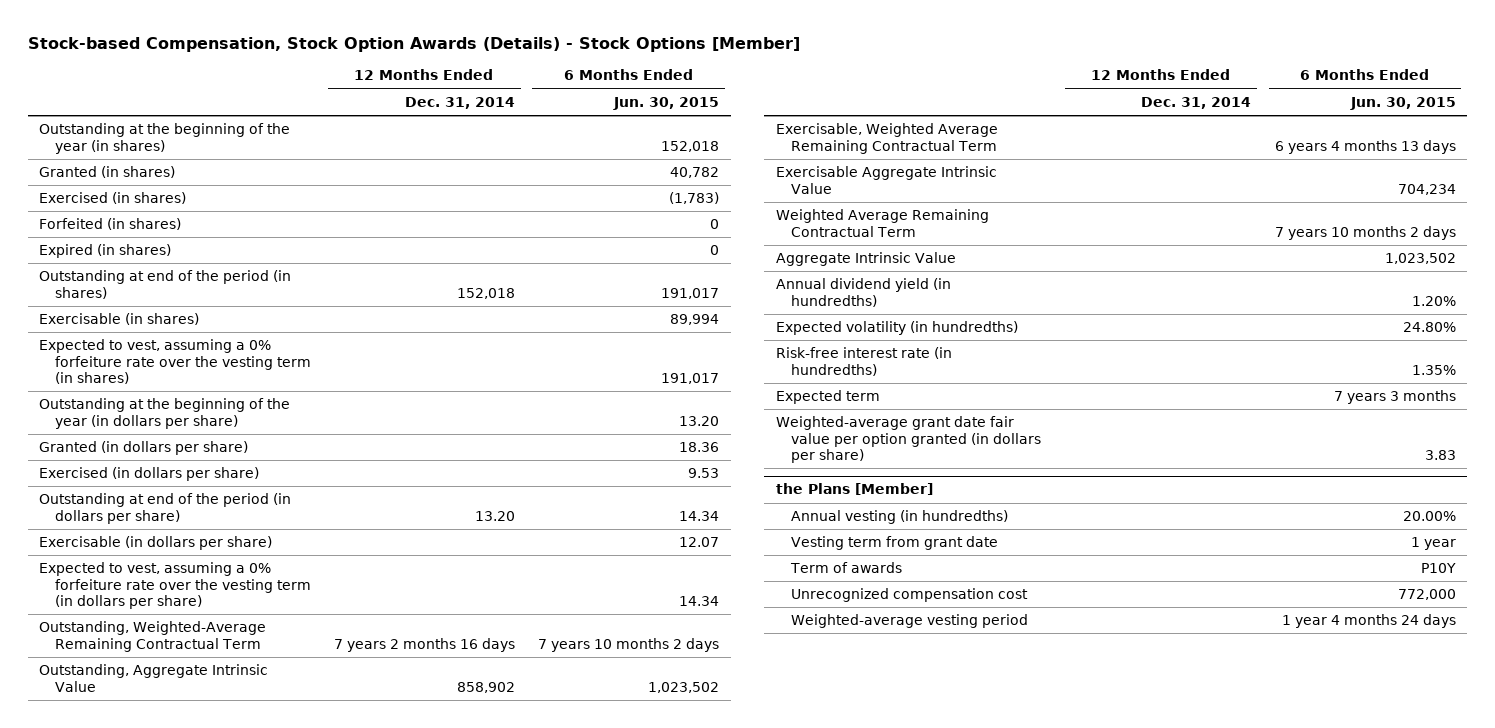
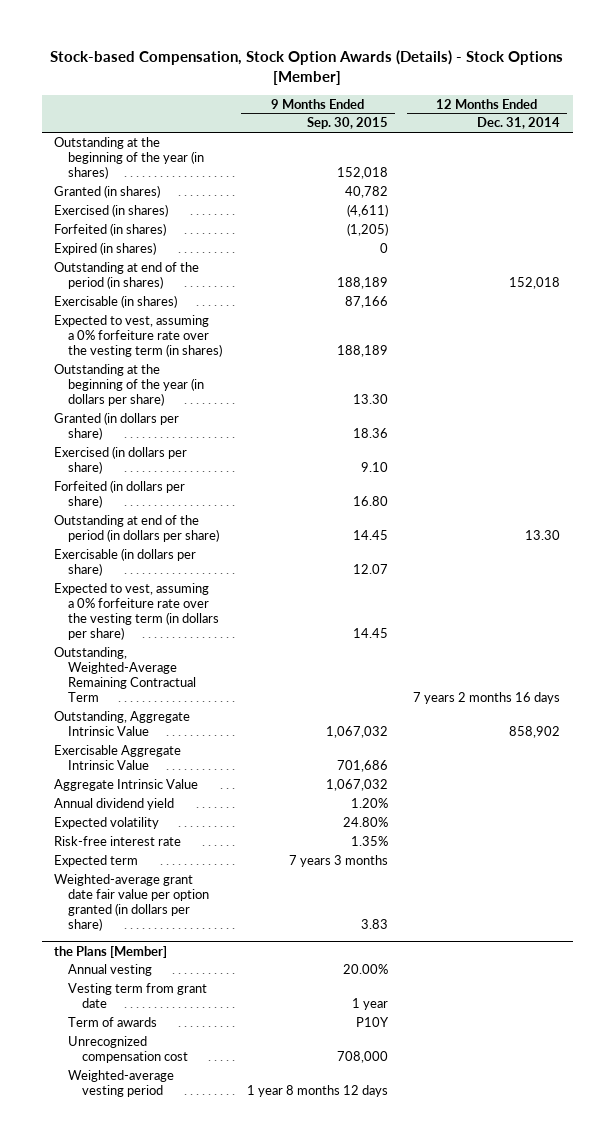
- | 12 Months Ended Dec. 31, 2014 | 6 Months Ended Jun. 30, 2015
+ | 9 Months Ended Sep. 30, 2015 | 12 Months Ended Dec. 31, 2014
- Outstanding at end of the period (in dollars per share) | 13.20 | 14.34
+ Forfeited (in dollars per share) | 16.80 |
+ Outstanding at end of the period (in dollars per share) | 14.45 | 13.30
- Exercisable, Weighted Average Remaining Contractual Term | | 6 years 4 months 13 days
- Weighted Average Remaining Contractual Term | | 7 years 10 months 2 days
- Annual dividend yield (in hundredths) | | 1.20%
- Expected volatility (in hundredths) | | 24.80%
- Risk-free interest rate (in hundredths) | | 1.35%
+ Annual dividend yield | 1.20% |
+ Expected volatility | 24.80% |
+ Risk-free interest rate | 1.35% |
@ the Plans [Member]
- Annual vesting (in hundredths) | | 20.00%
+ Annual vesting | 20.00% |

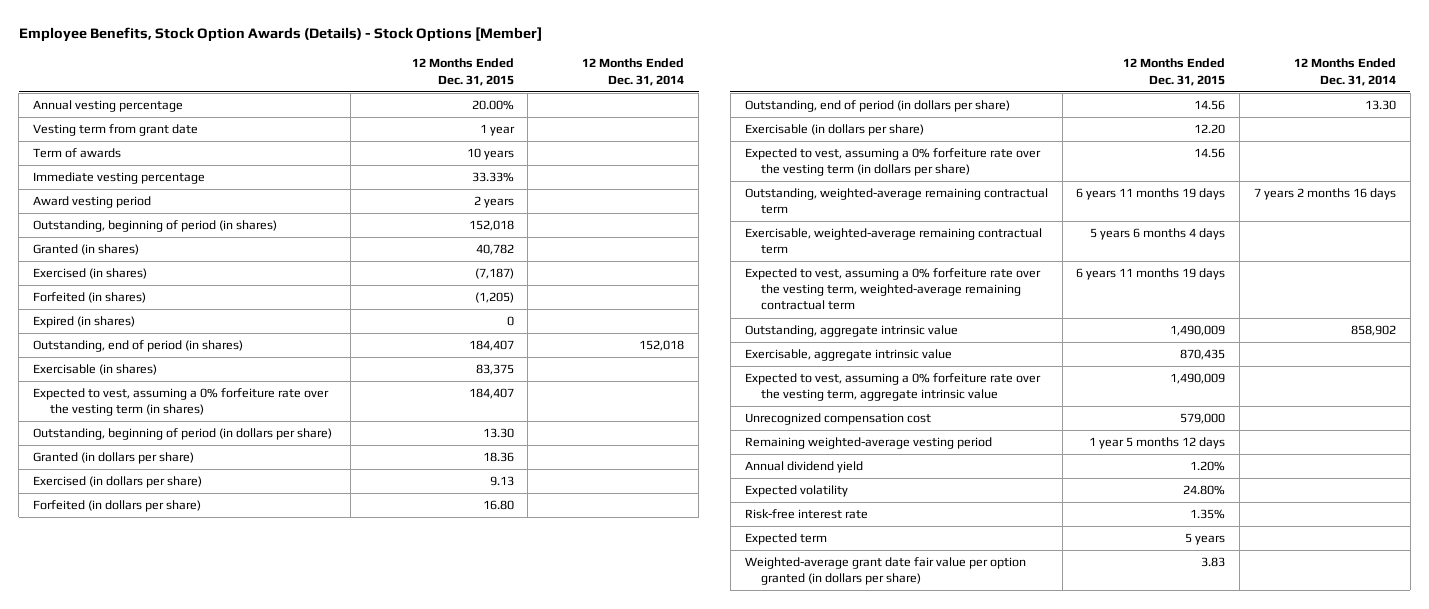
- Stock-based Compensation, Stock Option Awards (Details) - Stock Options [Member]
+ Employee Benefits, Stock Option Awards (Details) - Stock Options [Member]
- | 9 Months Ended Sep. 30, 2015 | 12 Months Ended Dec. 31, 2014
+ | 12 Months Ended Dec. 31, 2015 | 12 Months Ended Dec. 31, 2014
- Outstanding at the beginning of the year (in shares) | 152,018 |
+ Annual vesting percentage | 20.00% |
+ Vesting term from grant date | 1 year |
+ Term of awards | 10 years |
+ Immediate vesting percentage | 33.33% |
+ Award vesting period | 2 years |
+ Outstanding, beginning of period (in shares) | 152,018 |
- Outstanding at end of the period (in shares) | 188,189 | 152,018
+ Outstanding, end of period (in shares) | 184,407 | 152,018
- Outstanding at the beginning of the year (in dollars per share) | 13.30 |
+ Outstanding, beginning of period (in dollars per share) | 13.30 |
- Outstanding at end of the period (in dollars per share) | 14.45 | 13.30
+ Outstanding, end of period (in dollars per share) | 14.56 | 13.30
- Outstanding, Weighted-Average Remaining Contractual Term | | 7 years 2 months 16 days
- Outstanding, Aggregate Intrinsic Value | 1,067,032 | 858,902
- Exercisable Aggregate Intrinsic Value | 701,686 |
- Aggregate Intrinsic Value | 1,067,032 |
+ Outstanding, weighted-average remaining contractual term | 6 years 11 months 19 days | 7 years 2 months 16 days
+ Exercisable, weighted-average remaining contractual term | 5 years 6 months 4 days |
+ Expected to vest, assuming a 0% forfeiture rate over the vesting term, weighted-average remaining contractual term | 6 years 11 months 19 days |
+ Outstanding, aggregate intrinsic value | 1,490,009 | 858,902
+ Exercisable, aggregate intrinsic value | 870,435 |
+ Expected to vest, assuming a 0% forfeiture rate over the vesting term, aggregate intrinsic value | 1,490,009 |
+ Unrecognized compensation cost | 579,000 |
+ Remaining weighted-average vesting period | 1 year 5 months 12 days |
- the Plans [Member]
- Annual vesting | 20.00% |
- Vesting term from grant date | 1 year |
- Term of awards | P10Y |
- Unrecognized compensation cost | 708,000 |
- Weighted-average vesting period | 1 year 8 months 12 days |

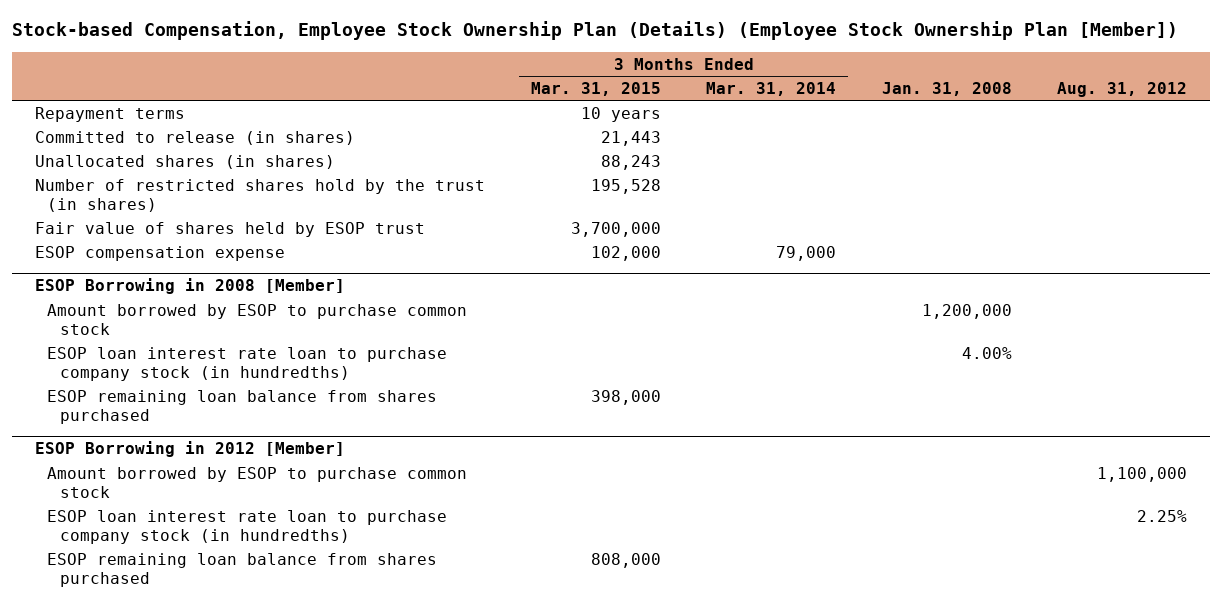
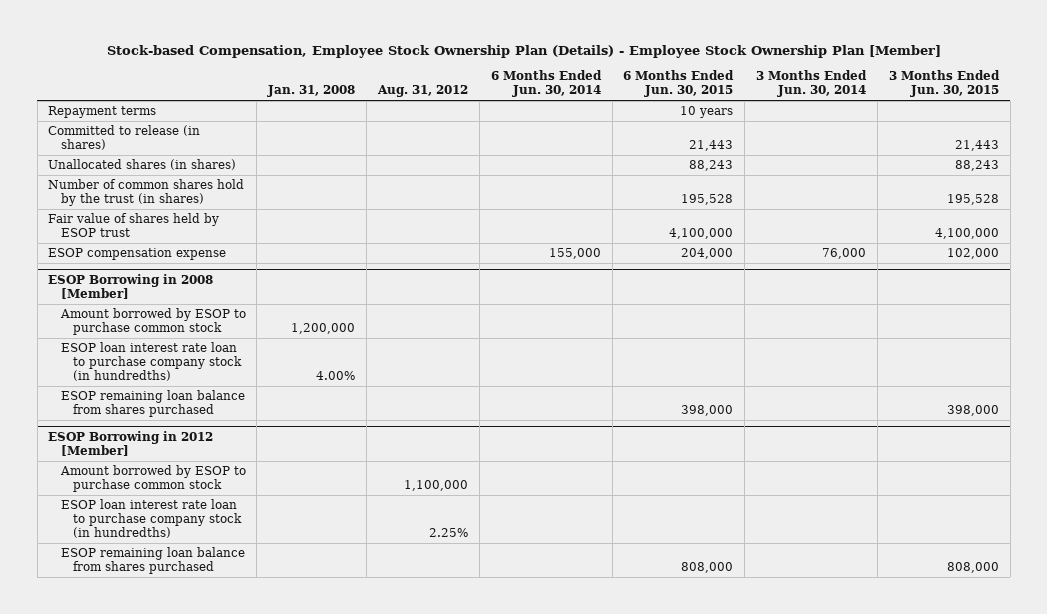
- Stock-based Compensation, Employee Stock Ownership Plan (Details) (Employee Stock Ownership Plan [Member])
+ Stock-based Compensation, Employee Stock Ownership Plan (Details) - Employee Stock Ownership Plan [Member]
- | 3 Months Ended Mar. 31, 2015 | 3 Months Ended Mar. 31, 2014 | Jan. 31, 2008 | Aug. 31, 2012
+ | Jan. 31, 2008 | Aug. 31, 2012 | 6 Months Ended Jun. 30, 2014 | 6 Months Ended Jun. 30, 2015 | 3 Months Ended Jun. 30, 2014 | 3 Months Ended Jun. 30, 2015
- Number of restricted shares hold by the trust (in shares) | 195,528 | | |
+ Number of common shares hold by the trust (in shares) | | | | 195,528 | | 195,528

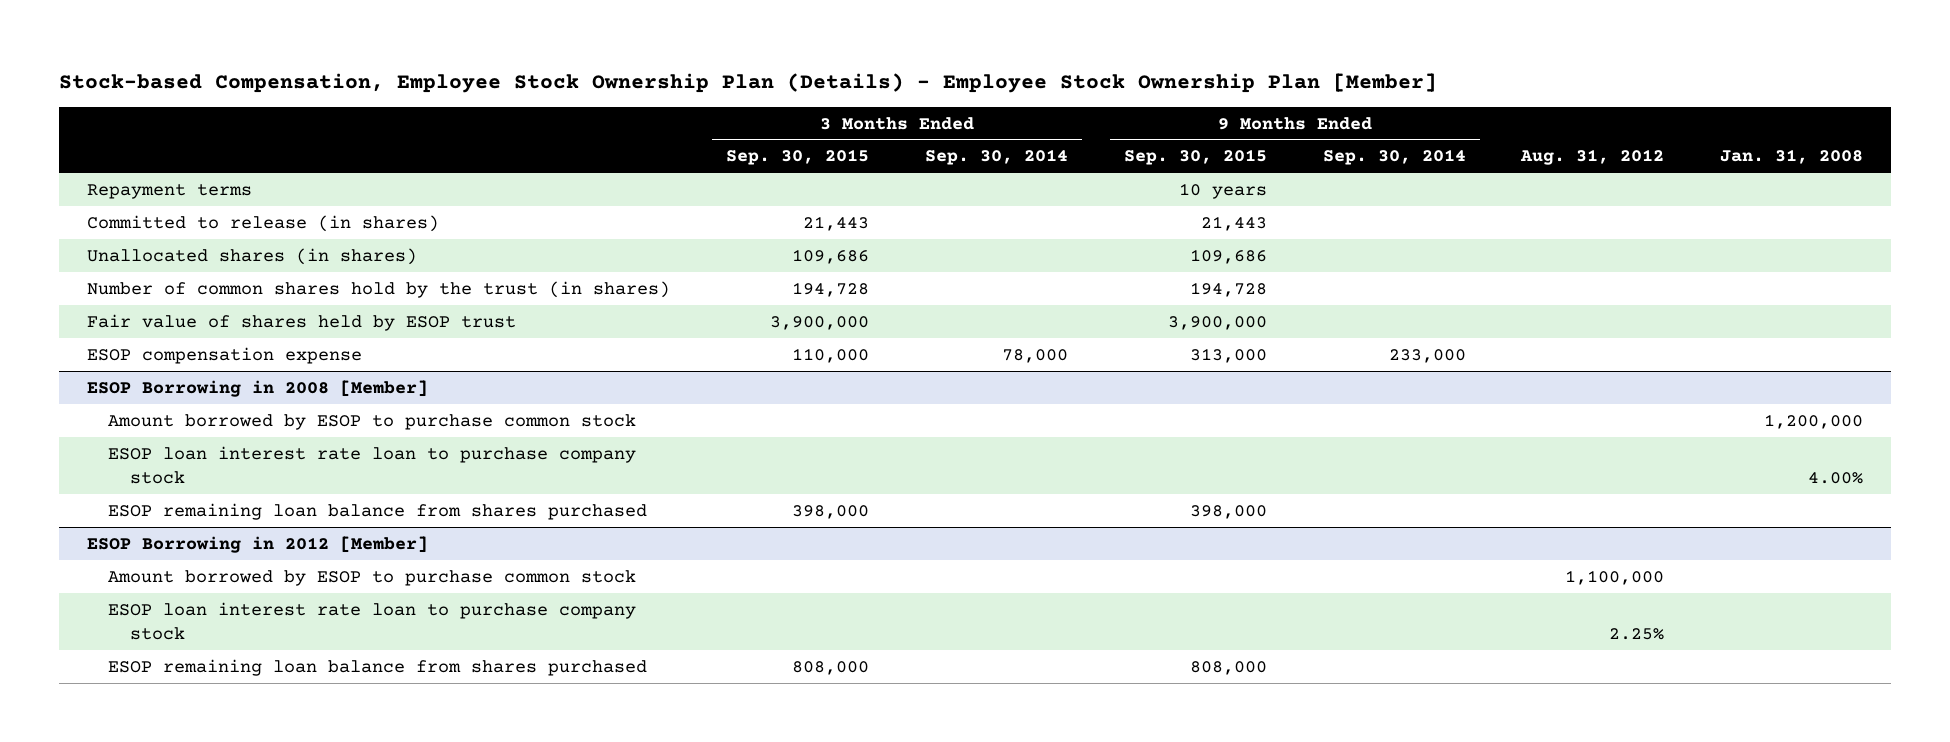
- | Jan. 31, 2008 | Aug. 31, 2012 | 6 Months Ended Jun. 30, 2014 | 6 Months Ended Jun. 30, 2015 | 3 Months Ended Jun. 30, 2014 | 3 Months Ended Jun. 30, 2015
+ | 3 Months Ended Sep. 30, 2015 | 3 Months Ended Sep. 30, 2014 | 9 Months Ended Sep. 30, 2015 | 9 Months Ended Sep. 30, 2014 | Aug. 31, 2012 | Jan. 31, 2008
@ ESOP Borrowing in 2008 [Member]
- ESOP loan interest rate loan to purchase company stock (in hundredths) | 4.00% | | | | |
+ ESOP loan interest rate loan to purchase company stock | | | | | | 4.00%
@ ESOP Borrowing in 2012 [Member]
- ESOP loan interest rate loan to purchase company stock (in hundredths) | | 2.25% | | | |
+ ESOP loan interest rate loan to purchase company stock | | | | | 2.25% |

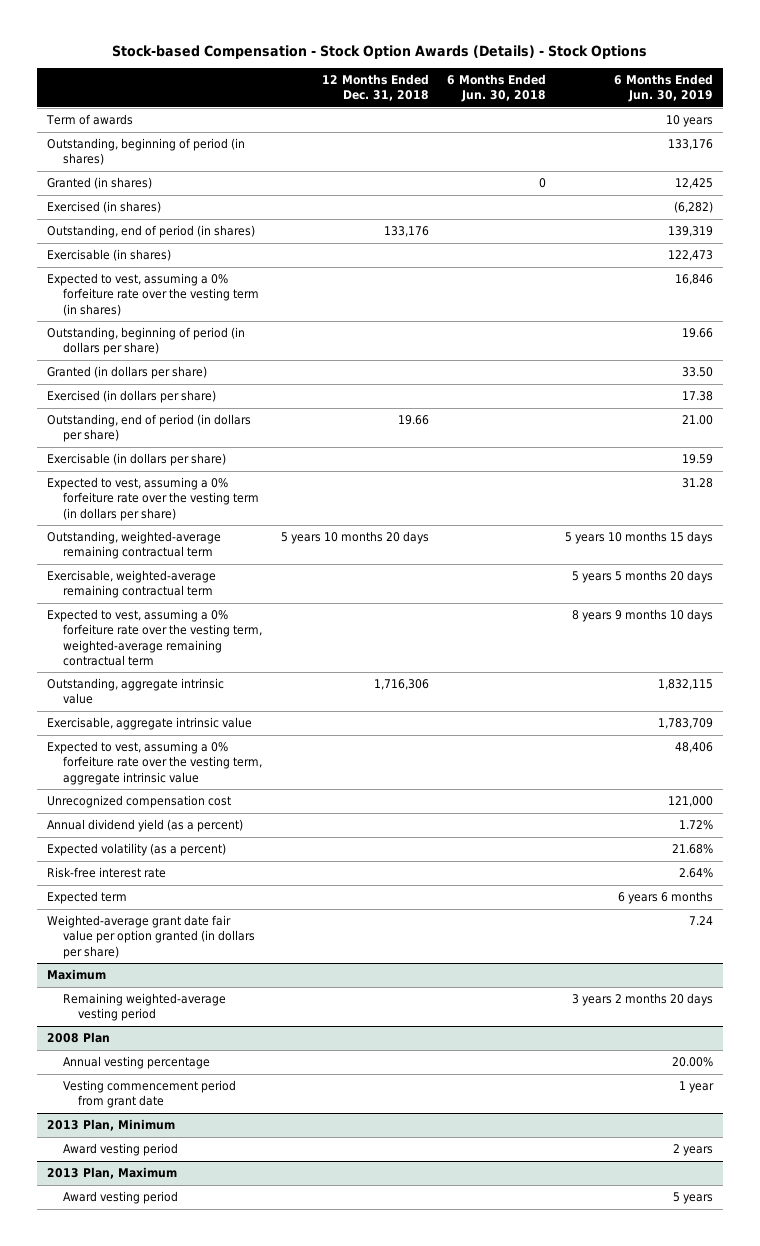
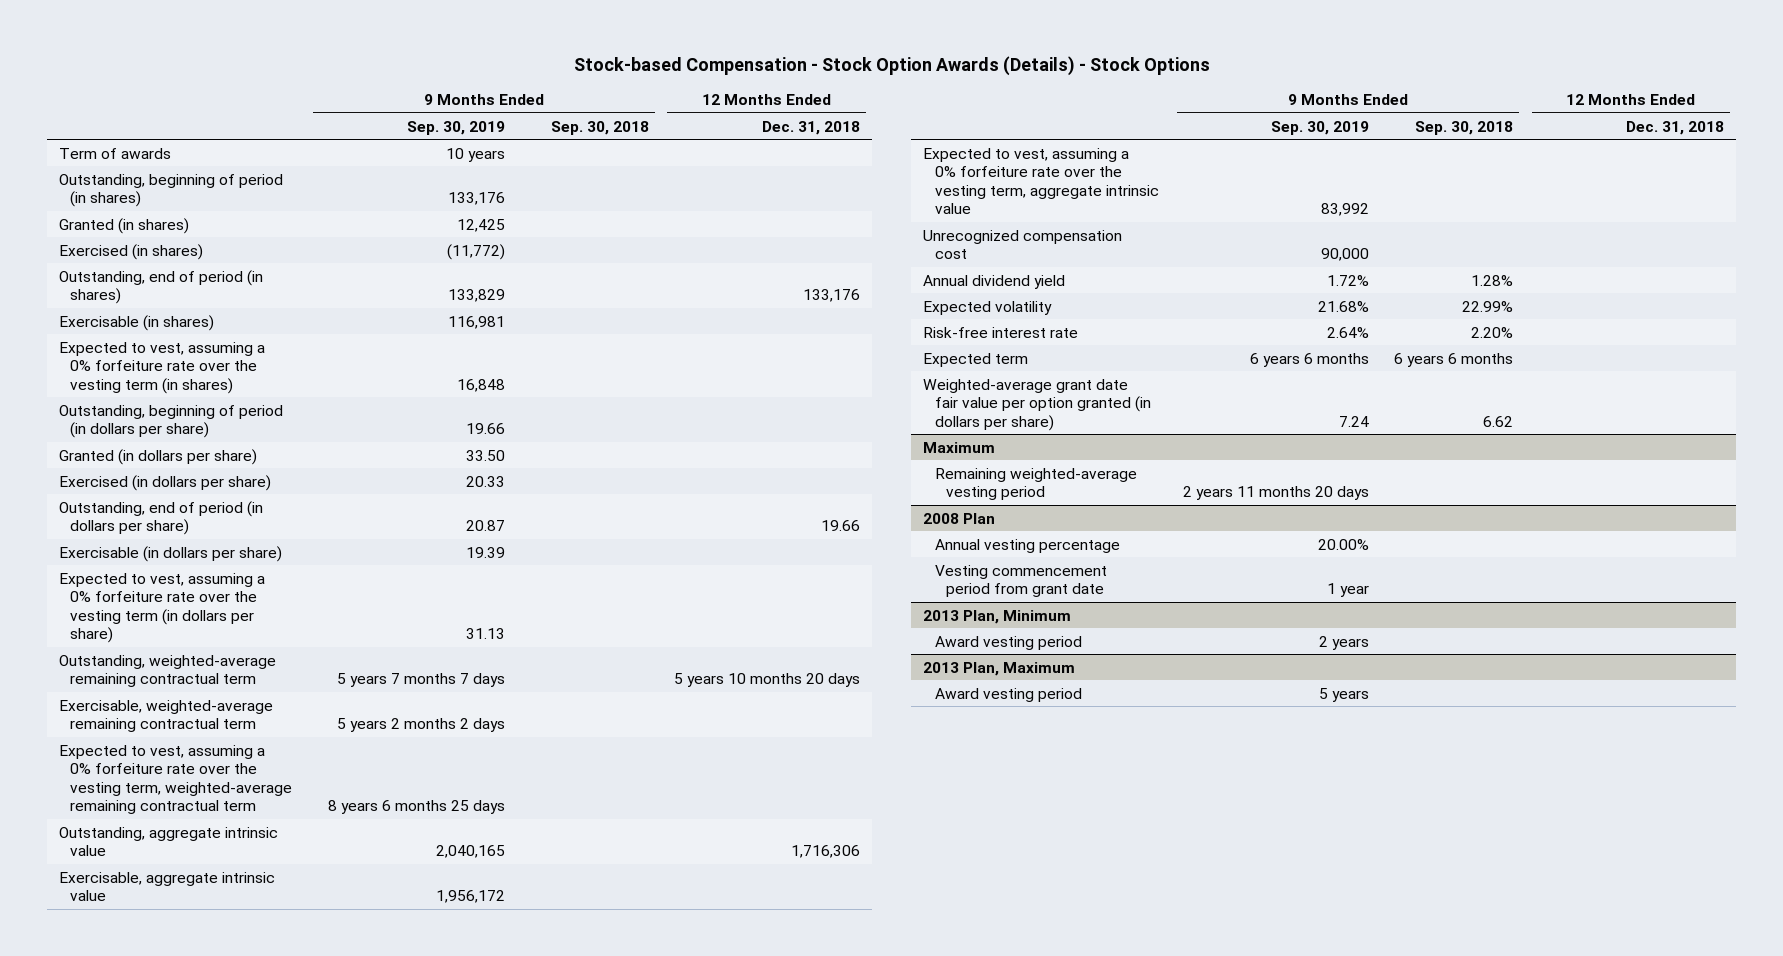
- | 12 Months Ended Dec. 31, 2018 | 6 Months Ended Jun. 30, 2018 | 6 Months Ended Jun. 30, 2019
+ | 9 Months Ended Sep. 30, 2019 | 9 Months Ended Sep. 30, 2018 | 12 Months Ended Dec. 31, 2018
- Annual dividend yield (as a percent) | | | 1.72%
- Expected volatility (as a percent) | | | 21.68%
+ Annual dividend yield | 1.72% | 1.28% |
+ Expected volatility | 21.68% | 22.99% |

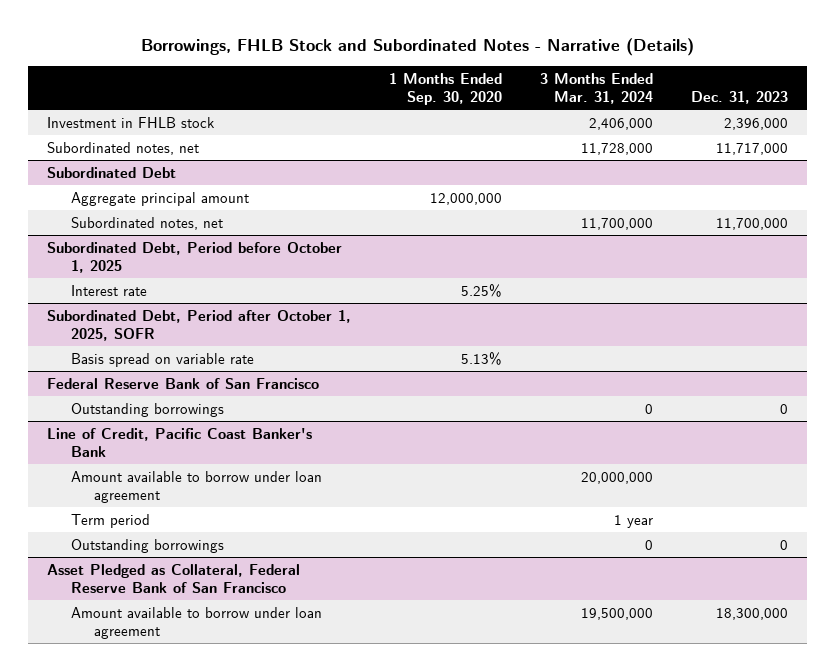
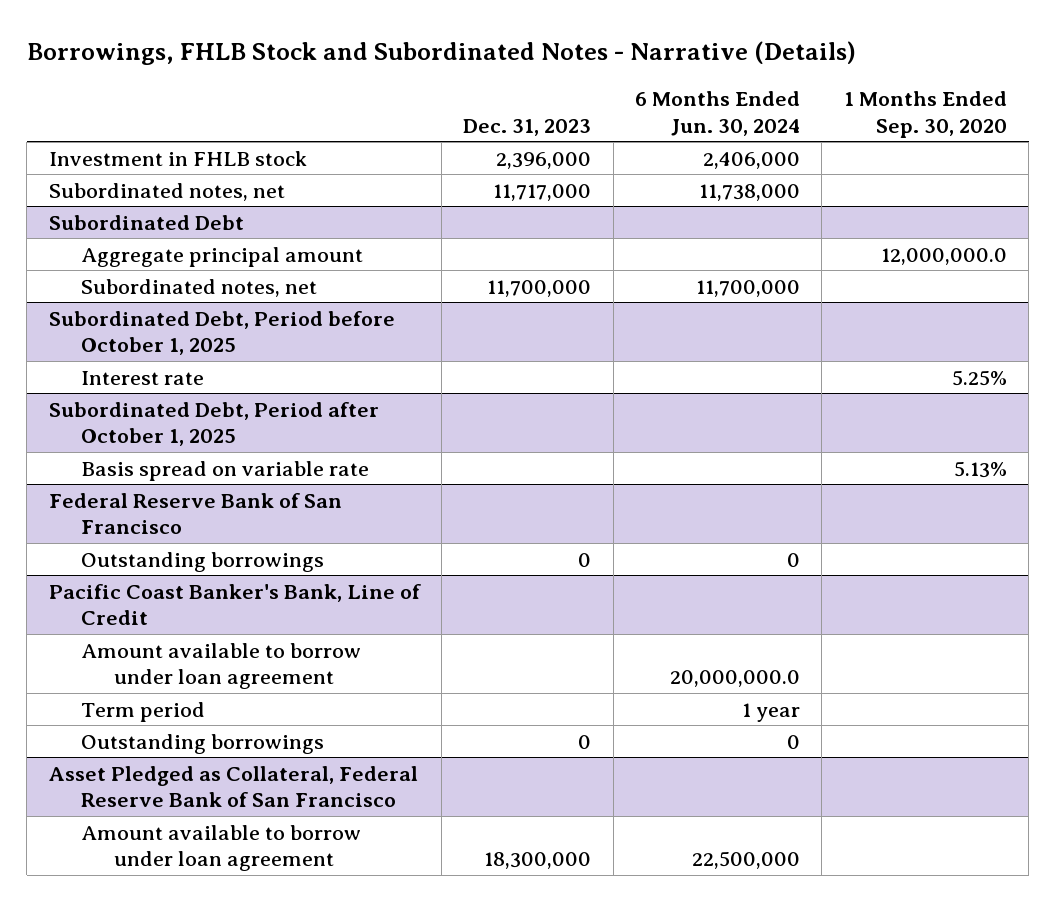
- | 1 Months Ended Sep. 30, 2020 | 3 Months Ended Mar. 31, 2024 | Dec. 31, 2023
+ | Dec. 31, 2023 | 6 Months Ended Jun. 30, 2024 | 1 Months Ended Sep. 30, 2020
@ Subordinated Debt
- Aggregate principal amount | 12,000,000 | |
+ Aggregate principal amount | | | 12,000,000.0
- Subordinated Debt, Period after October 1, 2025, SOFR
+ Subordinated Debt, Period after October 1, 2025
- Line of Credit, Pacific Coast Banker's Bank
+ Pacific Coast Banker's Bank, Line of Credit

